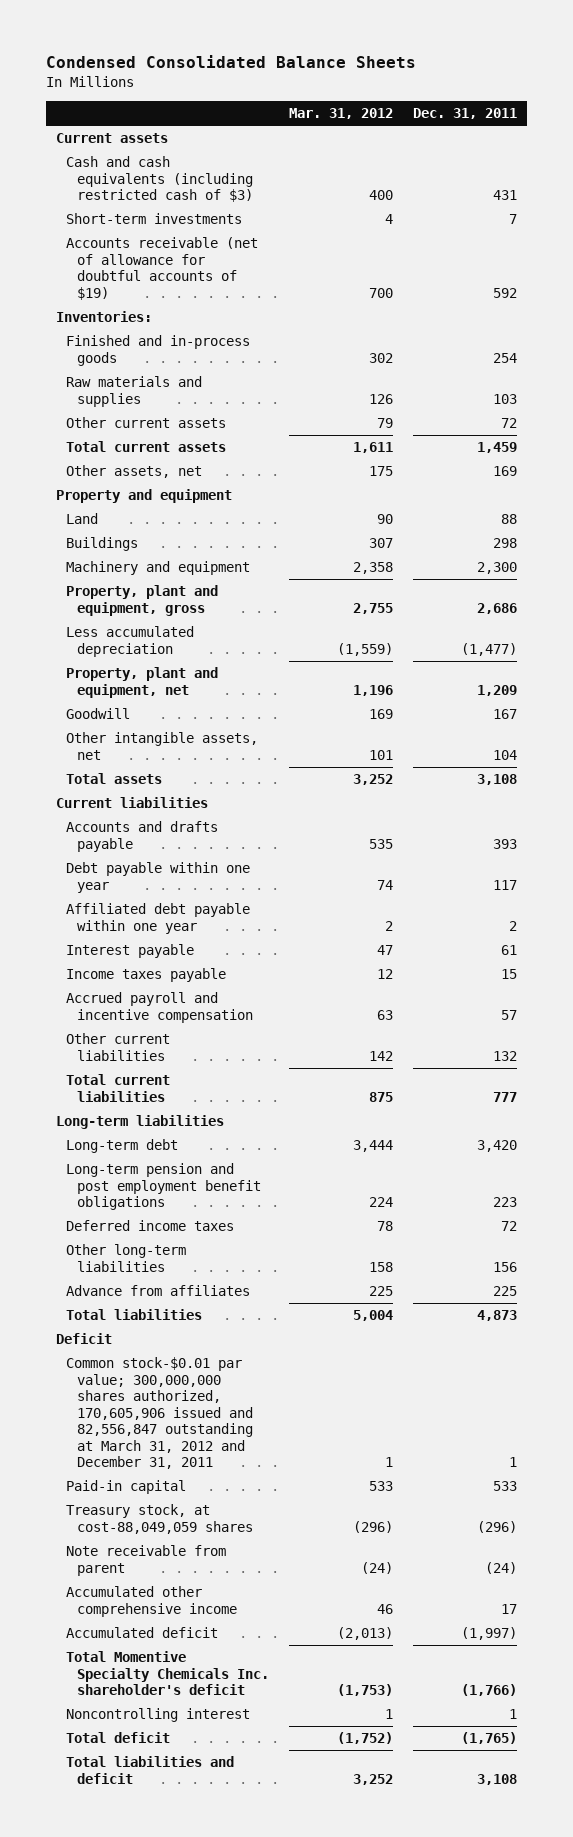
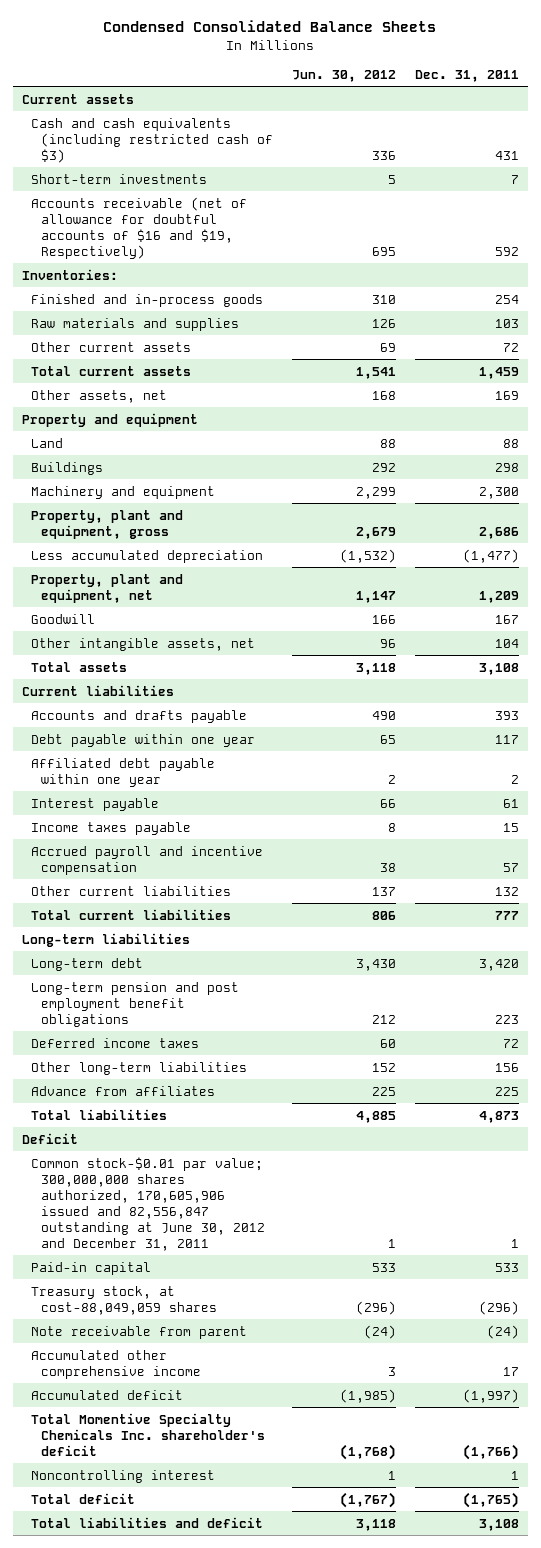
- | Mar. 31, 2012 | Dec. 31, 2011
+ | Jun. 30, 2012 | Dec. 31, 2011
- Accounts receivable (net of allowance for doubtful accounts of $19) | 700 | 592
+ Accounts receivable (net of allowance for doubtful accounts of $16 and $19, Respectively) | 695 | 592
- Common stock-$0.01 par value; 300,000,000 shares authorized, 170,605,906 issued and 82,556,847 outstanding at March 31, 2012 and December 31, 2011 | 1 | 1
+ Common stock-$0.01 par value; 300,000,000 shares authorized, 170,605,906 issued and 82,556,847 outstanding at June 30, 2012 and December 31, 2011 | 1 | 1

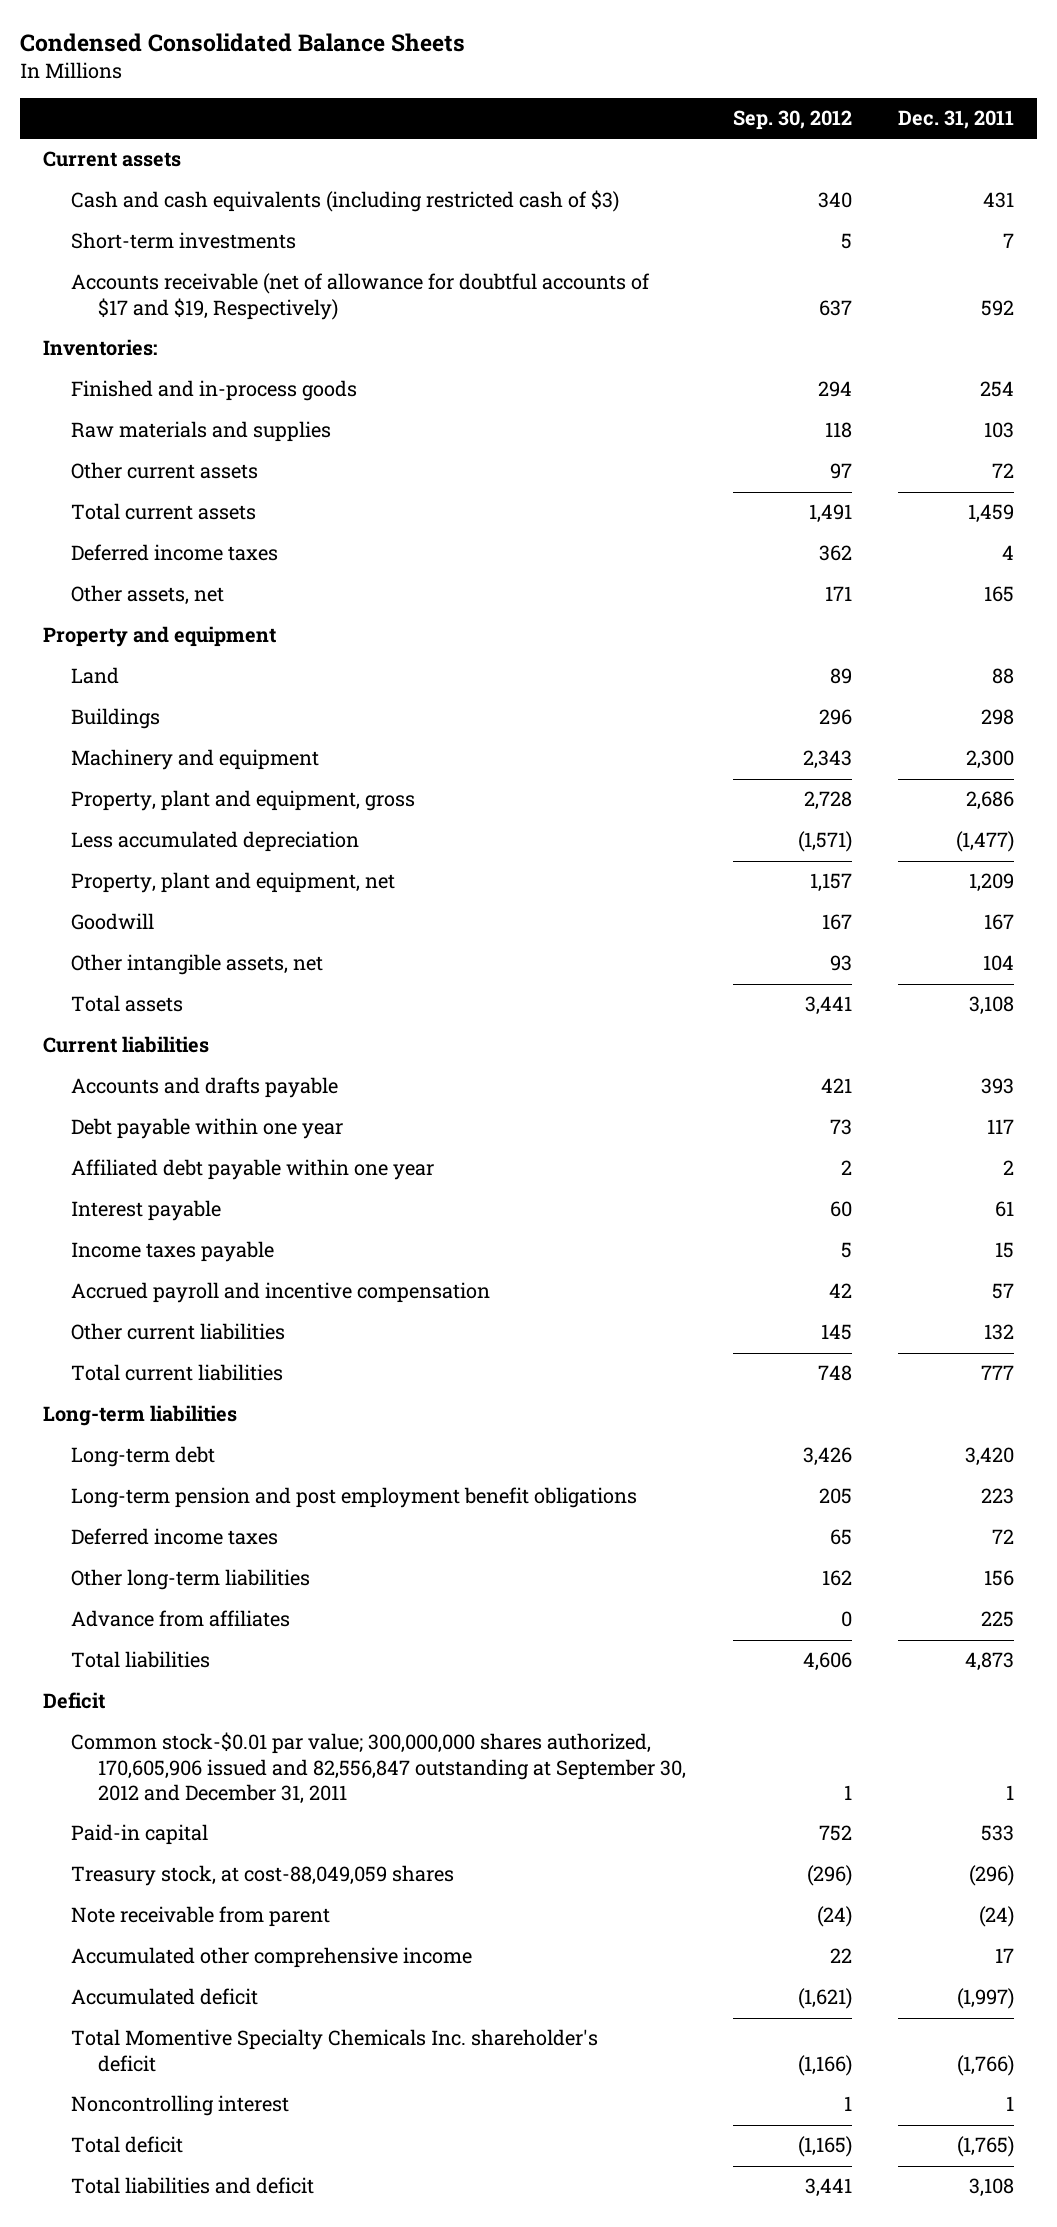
- | Jun. 30, 2012 | Dec. 31, 2011
+ | Sep. 30, 2012 | Dec. 31, 2011
- Accounts receivable (net of allowance for doubtful accounts of $16 and $19, Respectively) | 695 | 592
+ Accounts receivable (net of allowance for doubtful accounts of $17 and $19, Respectively) | 637 | 592
- Other assets, net | 168 | 169
+ Deferred income taxes | 362 | 4
+ Other assets, net | 171 | 165
- Common stock-$0.01 par value; 300,000,000 shares authorized, 170,605,906 issued and 82,556,847 outstanding at June 30, 2012 and December 31, 2011 | 1 | 1
+ Common stock-$0.01 par value; 300,000,000 shares authorized, 170,605,906 issued and 82,556,847 outstanding at September 30, 2012 and December 31, 2011 | 1 | 1

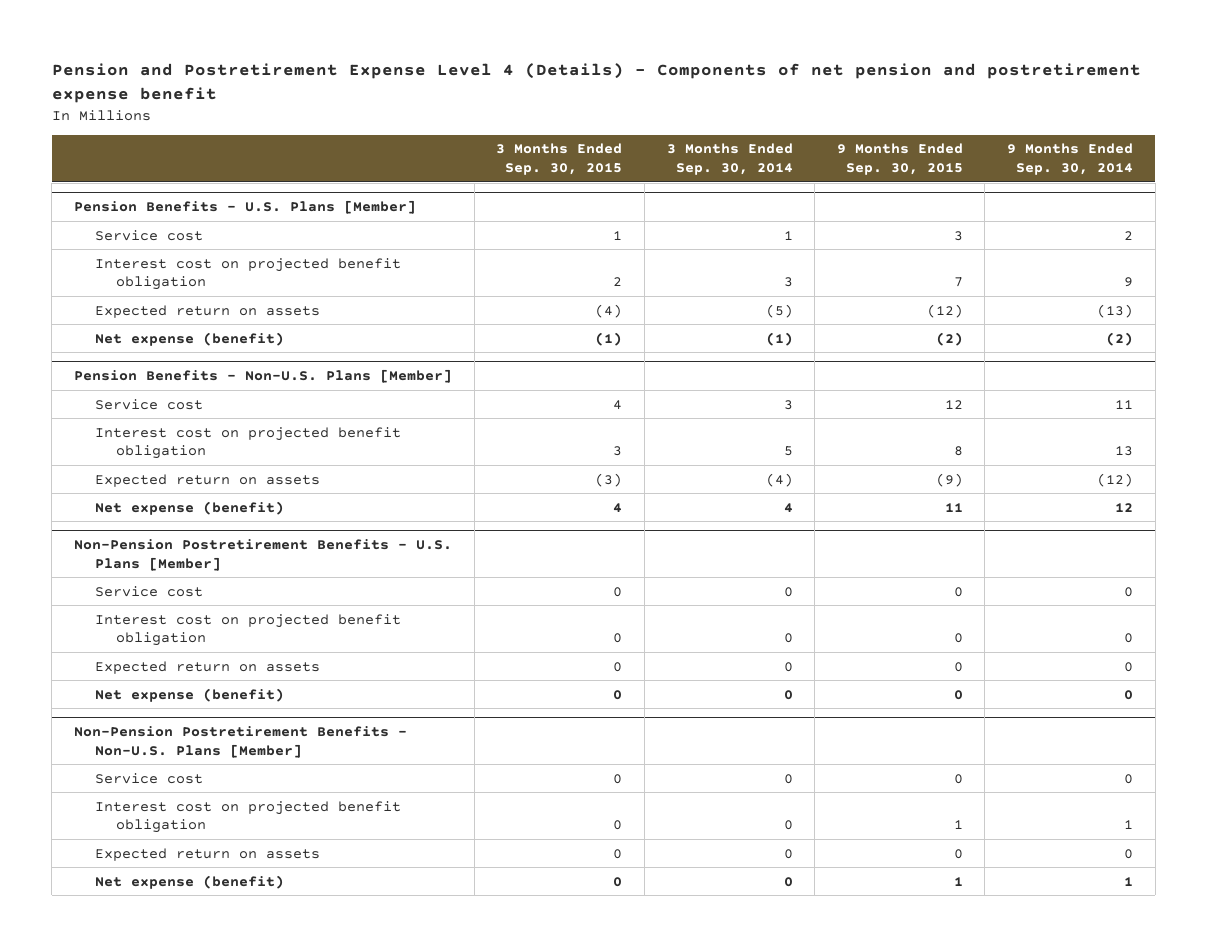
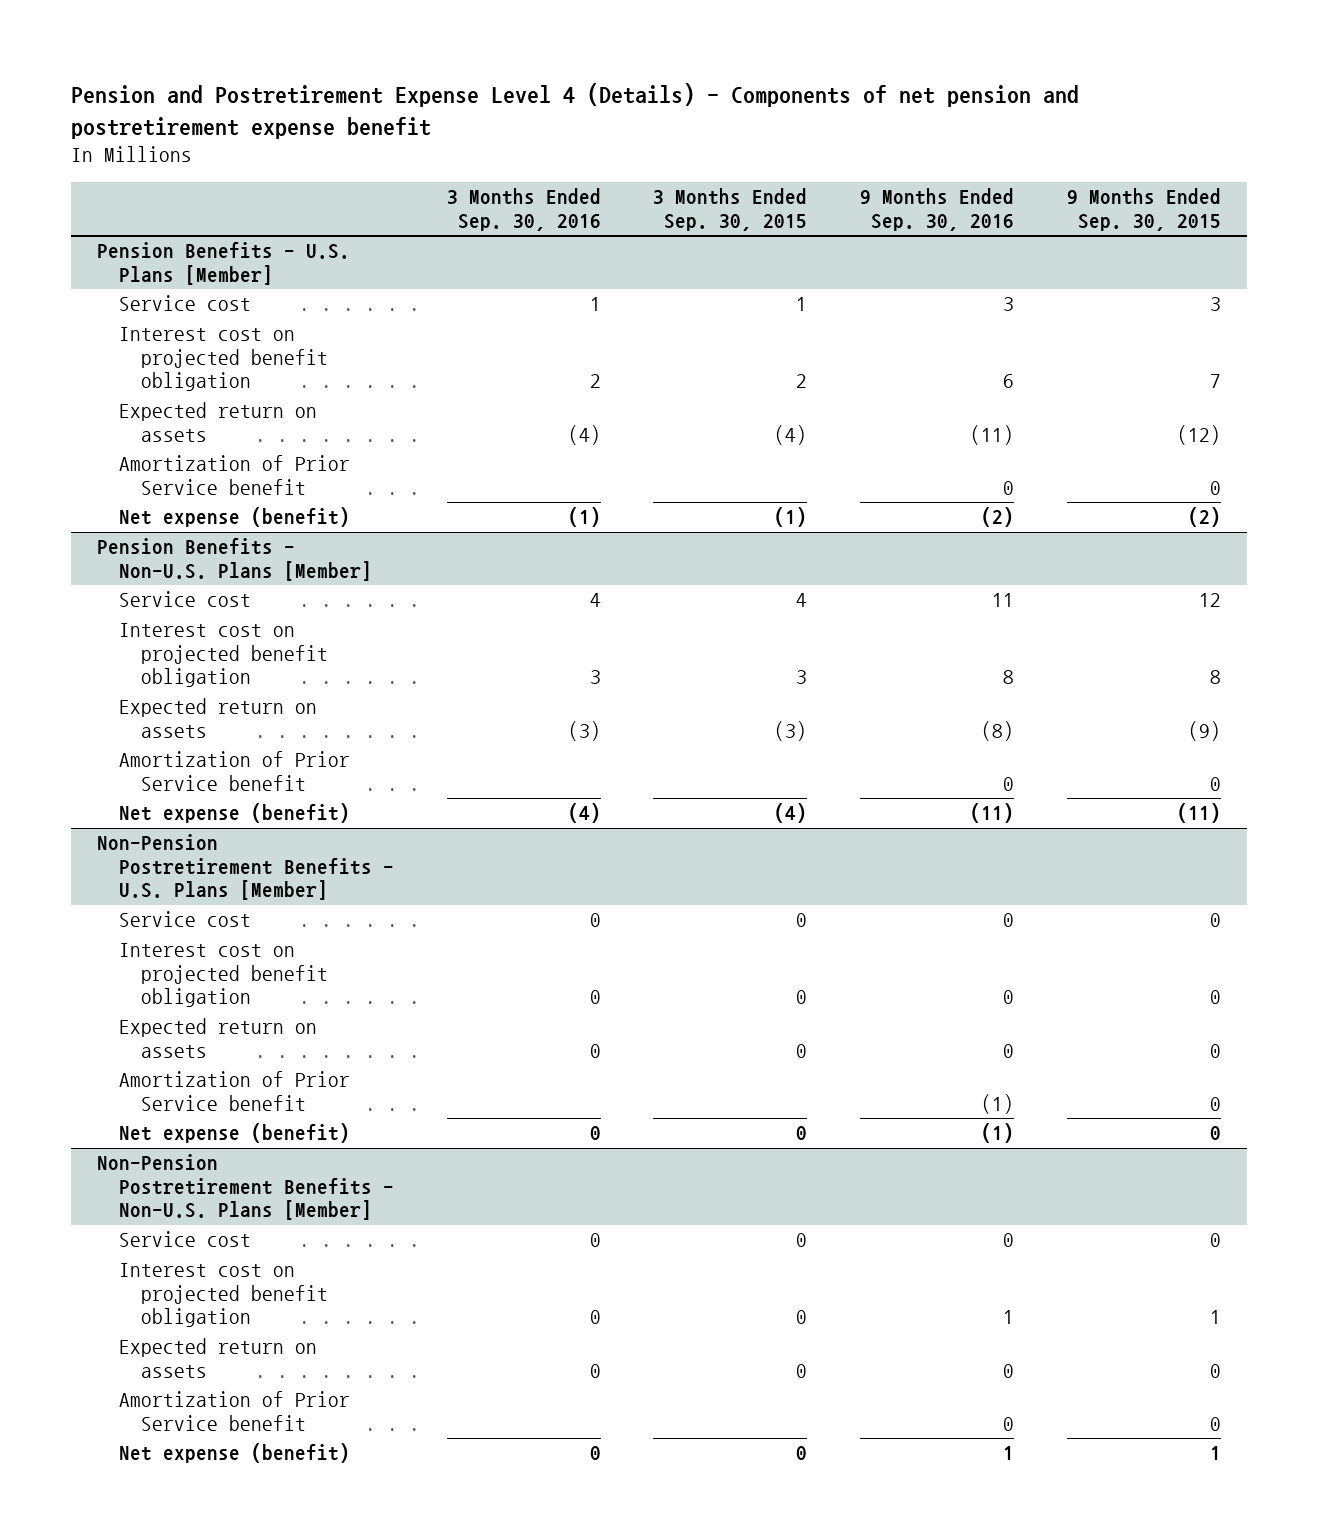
- | 3 Months Ended Sep. 30, 2015 | 3 Months Ended Sep. 30, 2014 | 9 Months Ended Sep. 30, 2015 | 9 Months Ended Sep. 30, 2014
+ | 3 Months Ended Sep. 30, 2016 | 3 Months Ended Sep. 30, 2015 | 9 Months Ended Sep. 30, 2016 | 9 Months Ended Sep. 30, 2015
@ Pension Benefits - U.S. Plans [Member]
+ Amortization of Prior Service benefit | | | 0 | 0
@ Pension Benefits - Non-U.S. Plans [Member]
- Net expense (benefit) | 4 | 4 | 11 | 12
+ Amortization of Prior Service benefit | | | 0 | 0
+ Net expense (benefit) | (4) | (4) | (11) | (11)
@ Non-Pension Postretirement Benefits - U.S. Plans [Member]
+ Amortization of Prior Service benefit | | | (1) | 0
@ Non-Pension Postretirement Benefits - Non-U.S. Plans [Member]
+ Amortization of Prior Service benefit | | | 0 | 0

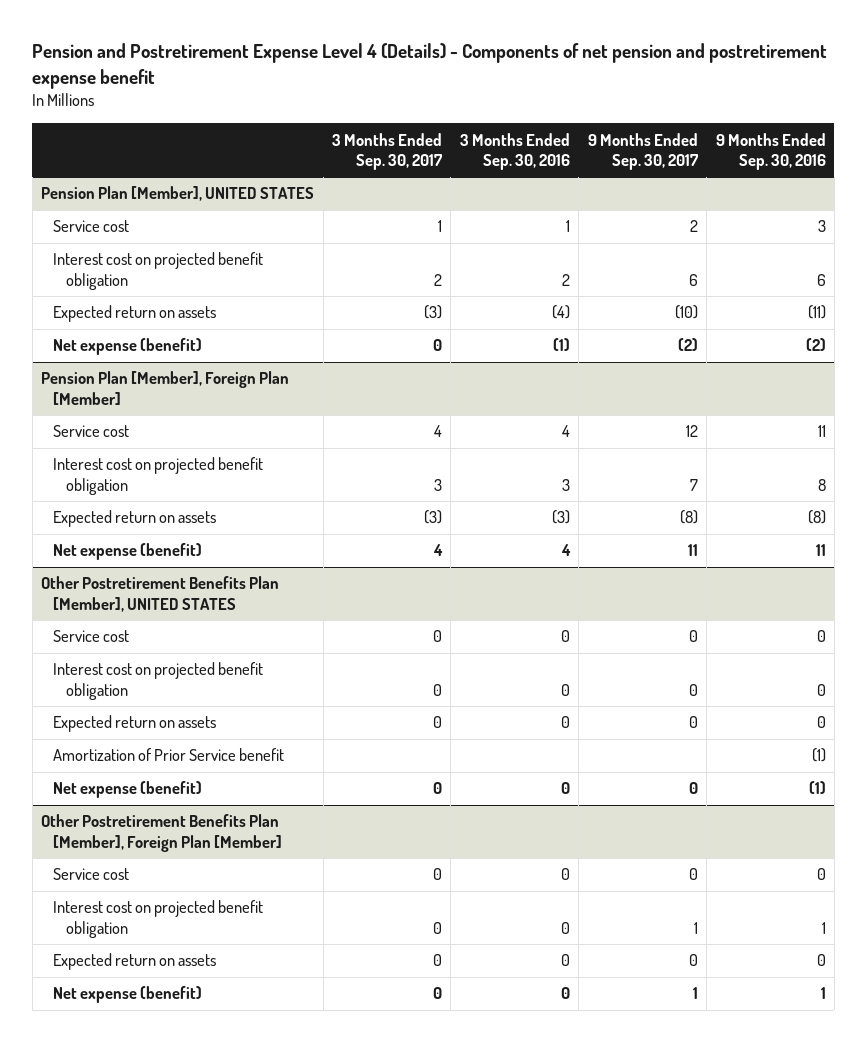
- | 3 Months Ended Sep. 30, 2016 | 3 Months Ended Sep. 30, 2015 | 9 Months Ended Sep. 30, 2016 | 9 Months Ended Sep. 30, 2015
+ | 3 Months Ended Sep. 30, 2017 | 3 Months Ended Sep. 30, 2016 | 9 Months Ended Sep. 30, 2017 | 9 Months Ended Sep. 30, 2016
- Pension Benefits - U.S. Plans [Member]
+ Pension Plan [Member], UNITED STATES
- Amortization of Prior Service benefit | | | 0 | 0
- Pension Benefits - Non-U.S. Plans [Member]
+ Pension Plan [Member], Foreign Plan [Member]
- Amortization of Prior Service benefit | | | 0 | 0
- Net expense (benefit) | (4) | (4) | (11) | (11)
- Non-Pension Postretirement Benefits - U.S. Plans [Member]
+ Net expense (benefit) | 4 | 4 | 11 | 11
+ Other Postretirement Benefits Plan [Member], UNITED STATES
- Non-Pension Postretirement Benefits - Non-U.S. Plans [Member]
+ Other Postretirement Benefits Plan [Member], Foreign Plan [Member]
- Amortization of Prior Service benefit | | | 0 | 0

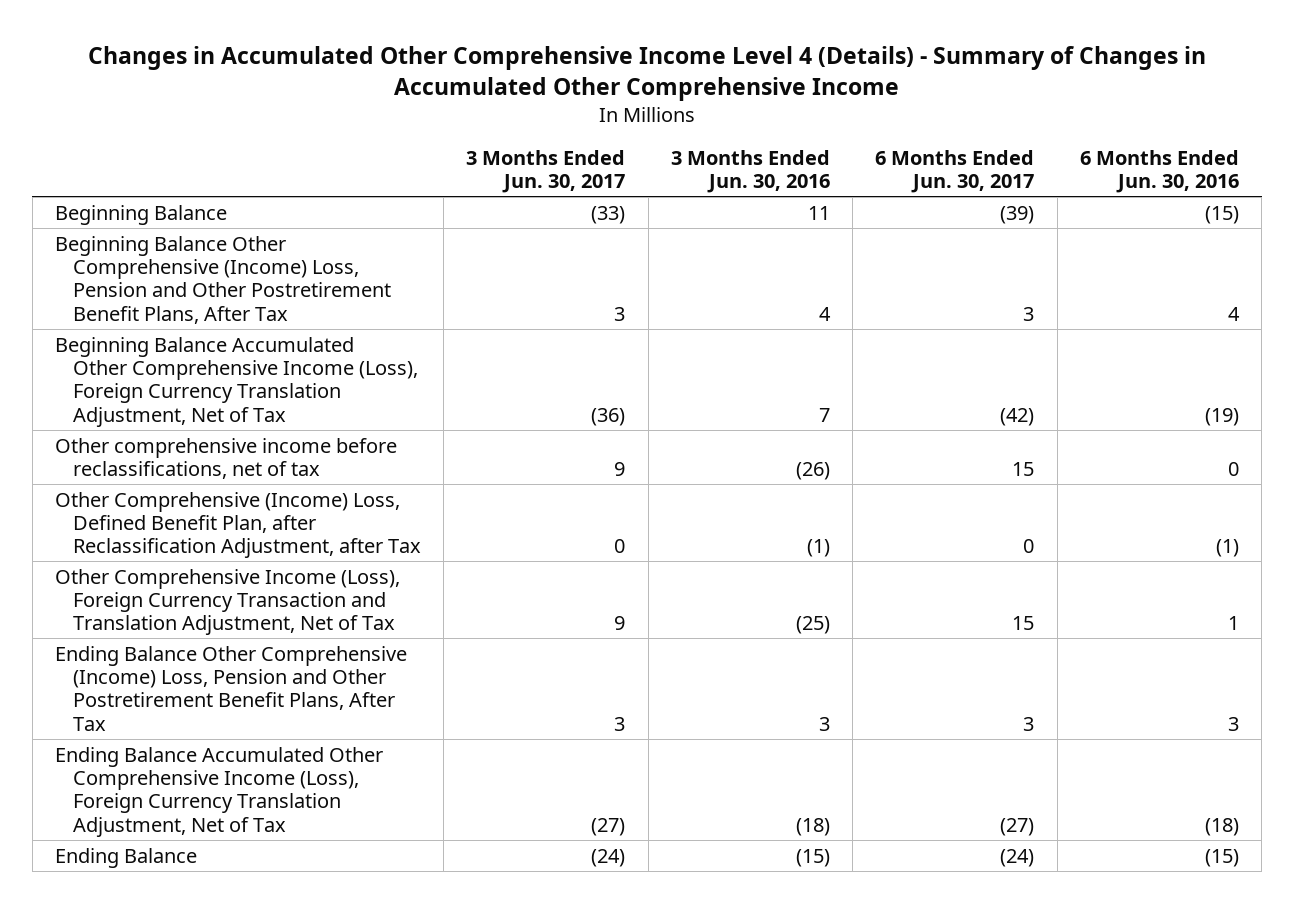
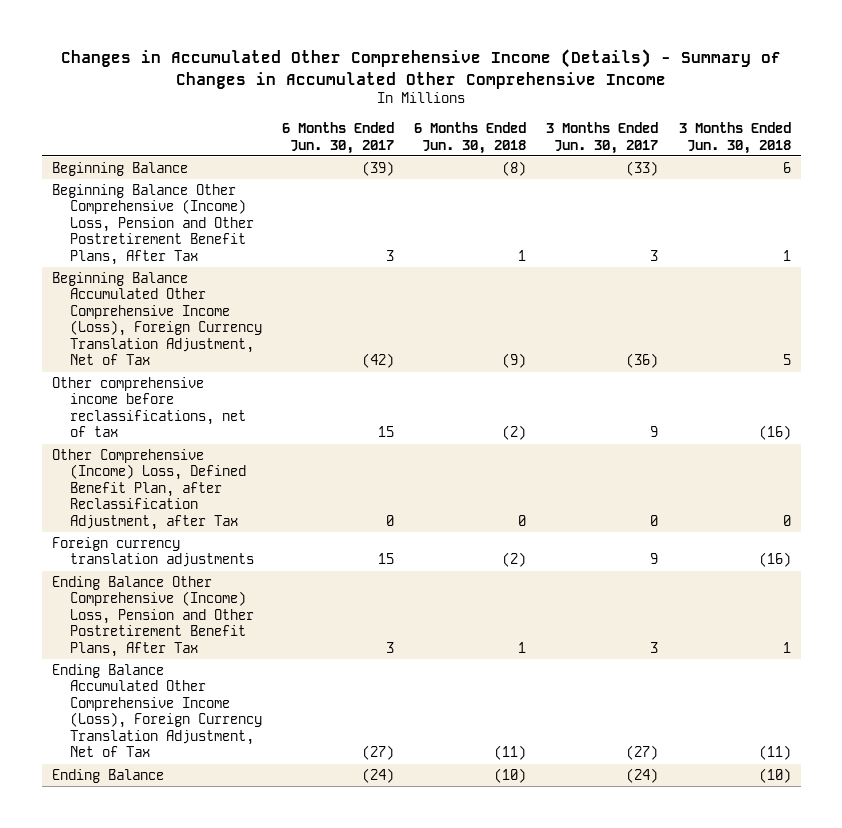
- Changes in Accumulated Other Comprehensive Income Level 4 (Details) - Summary of Changes in Accumulated Other Comprehensive Income
+ Changes in Accumulated Other Comprehensive Income (Details) - Summary of Changes in Accumulated Other Comprehensive Income
- | 3 Months Ended Jun. 30, 2017 | 3 Months Ended Jun. 30, 2016 | 6 Months Ended Jun. 30, 2017 | 6 Months Ended Jun. 30, 2016
+ | 6 Months Ended Jun. 30, 2017 | 6 Months Ended Jun. 30, 2018 | 3 Months Ended Jun. 30, 2017 | 3 Months Ended Jun. 30, 2018
- Other Comprehensive Income (Loss), Foreign Currency Transaction and Translation Adjustment, Net of Tax | 9 | (25) | 15 | 1
+ Foreign currency translation adjustments | 15 | (2) | 9 | (16)

